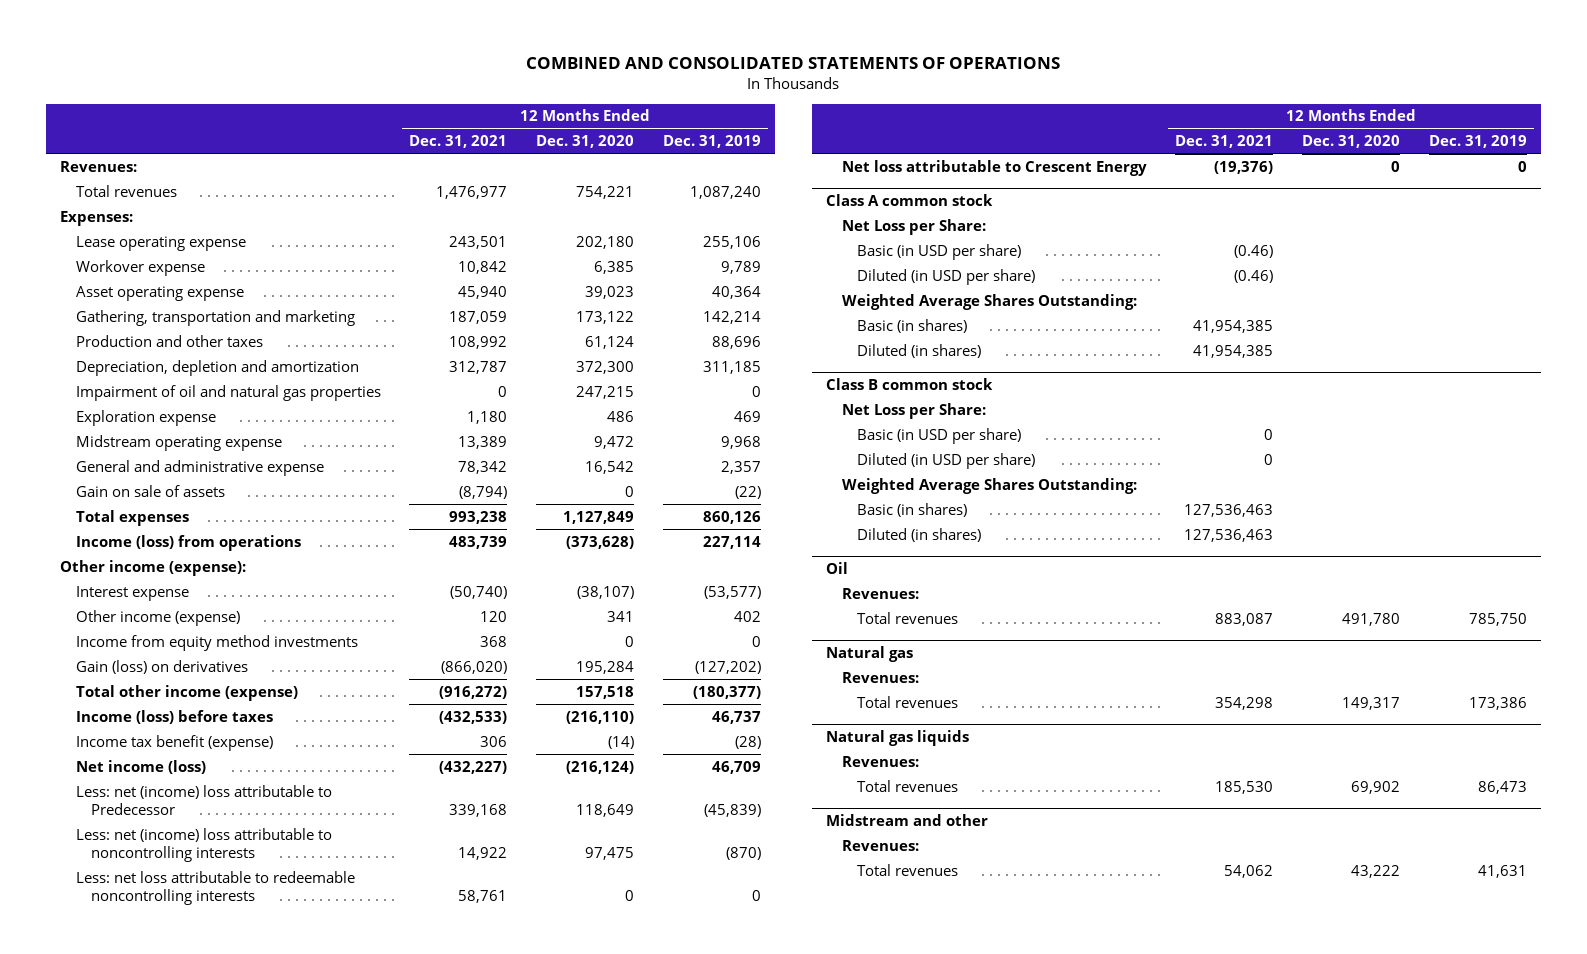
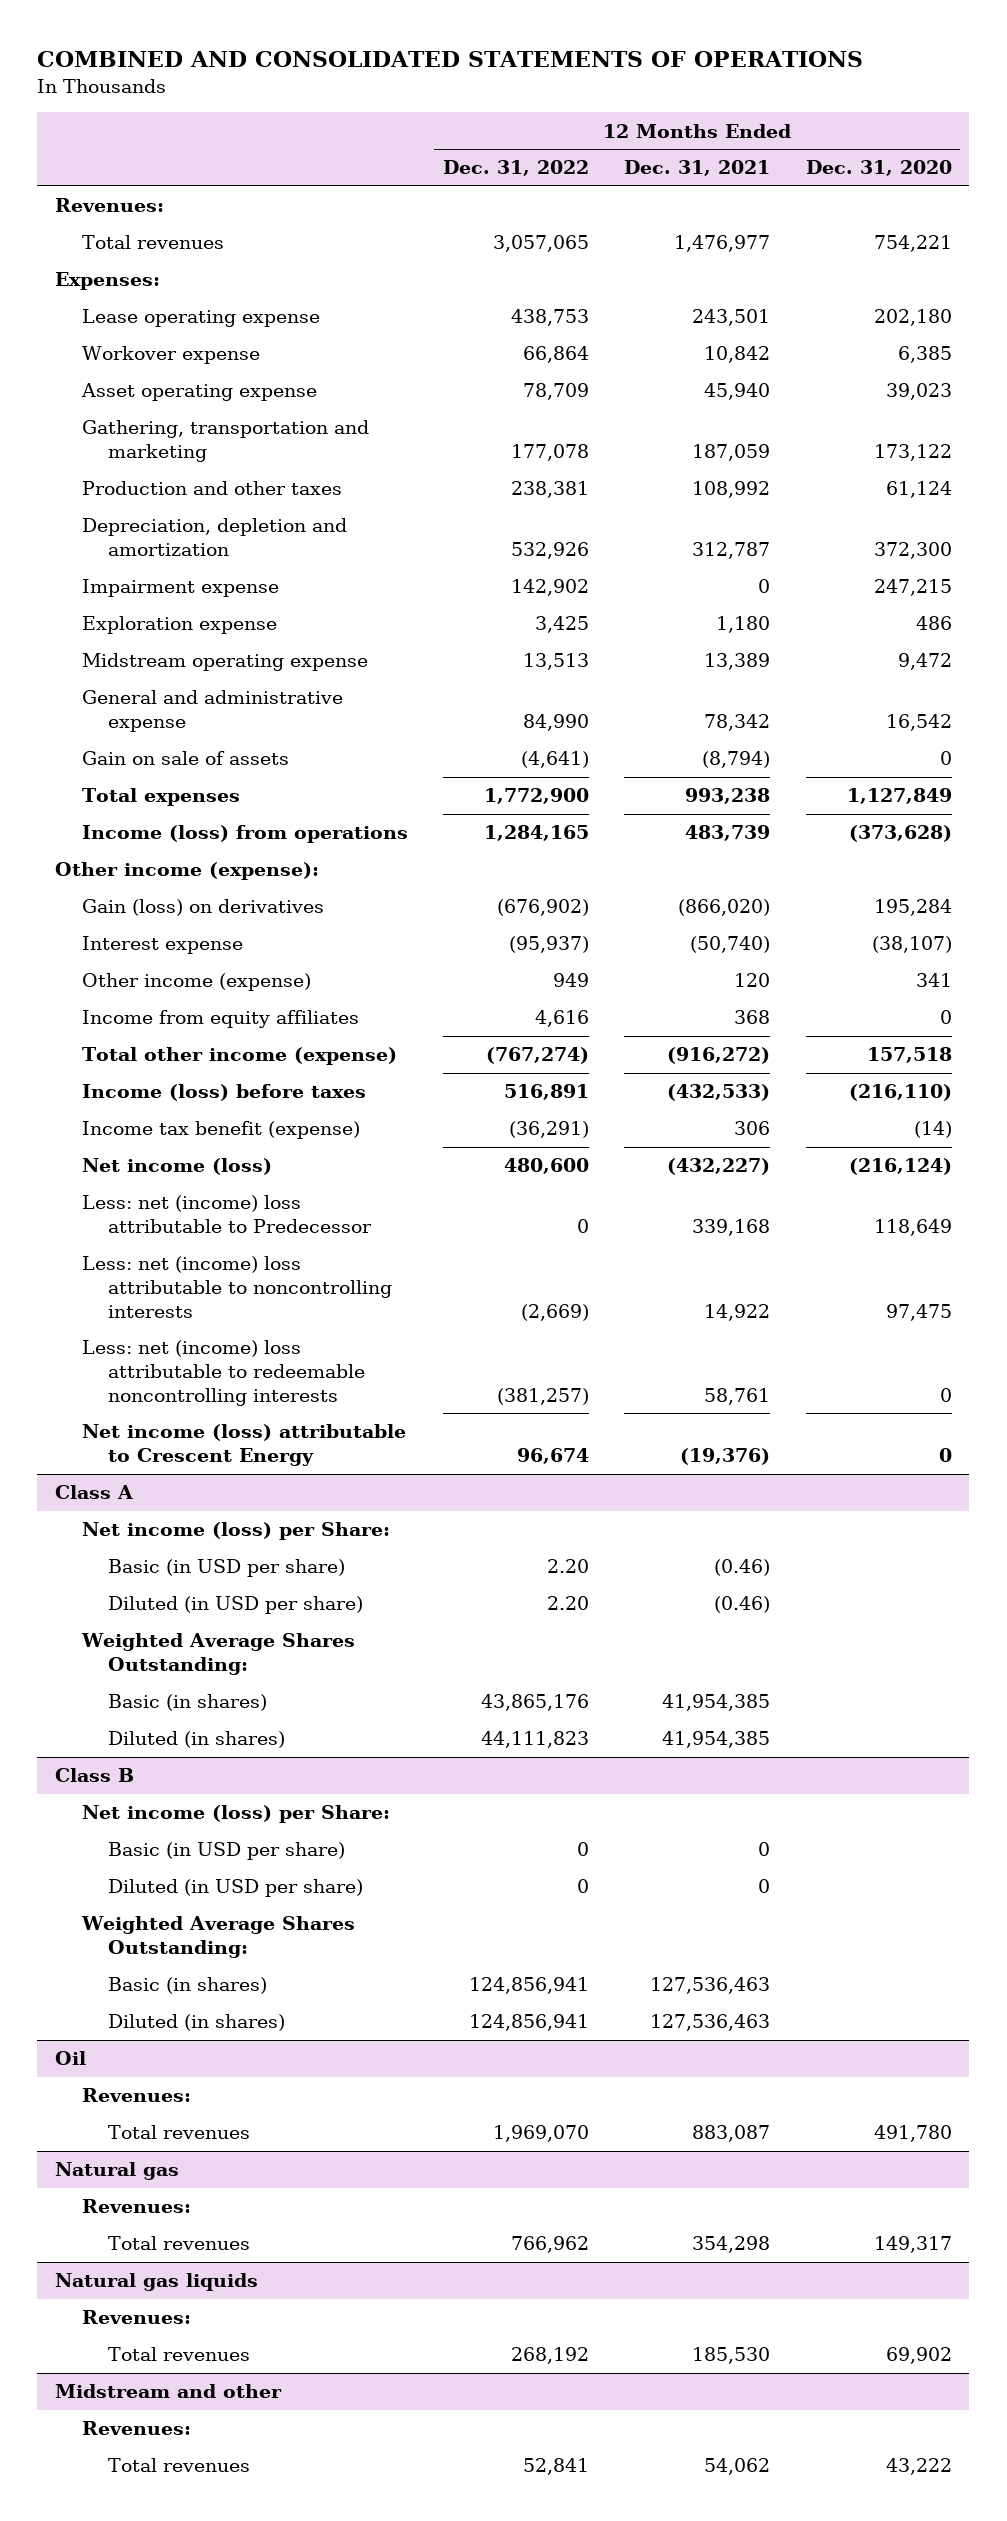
- | 12 Months Ended Dec. 31, 2021 | 12 Months Ended Dec. 31, 2020 | 12 Months Ended Dec. 31, 2019
+ | 12 Months Ended Dec. 31, 2022 | 12 Months Ended Dec. 31, 2021 | 12 Months Ended Dec. 31, 2020
- Impairment of oil and natural gas properties | 0 | 247,215 | 0
+ Impairment expense | 142,902 | 0 | 247,215
moved up: Gain (loss) on derivatives | (676,902) | (866,020) | 195,284
- Income from equity method investments | 368 | 0 | 0
+ Income from equity affiliates | 4,616 | 368 | 0
- Less: net loss attributable to redeemable noncontrolling interests | 58,761 | 0 | 0
- Net loss attributable to Crescent Energy | (19,376) | 0 | 0
- Class A common stock
- Net Loss per Share:
+ Less: net (income) loss attributable to redeemable noncontrolling interests | (381,257) | 58,761 | 0
+ Net income (loss) attributable to Crescent Energy | 96,674 | (19,376) | 0
+ Class A
+ Net income (loss) per Share:
- Class B common stock
- Net Loss per Share:
+ Class B
+ Net income (loss) per Share:

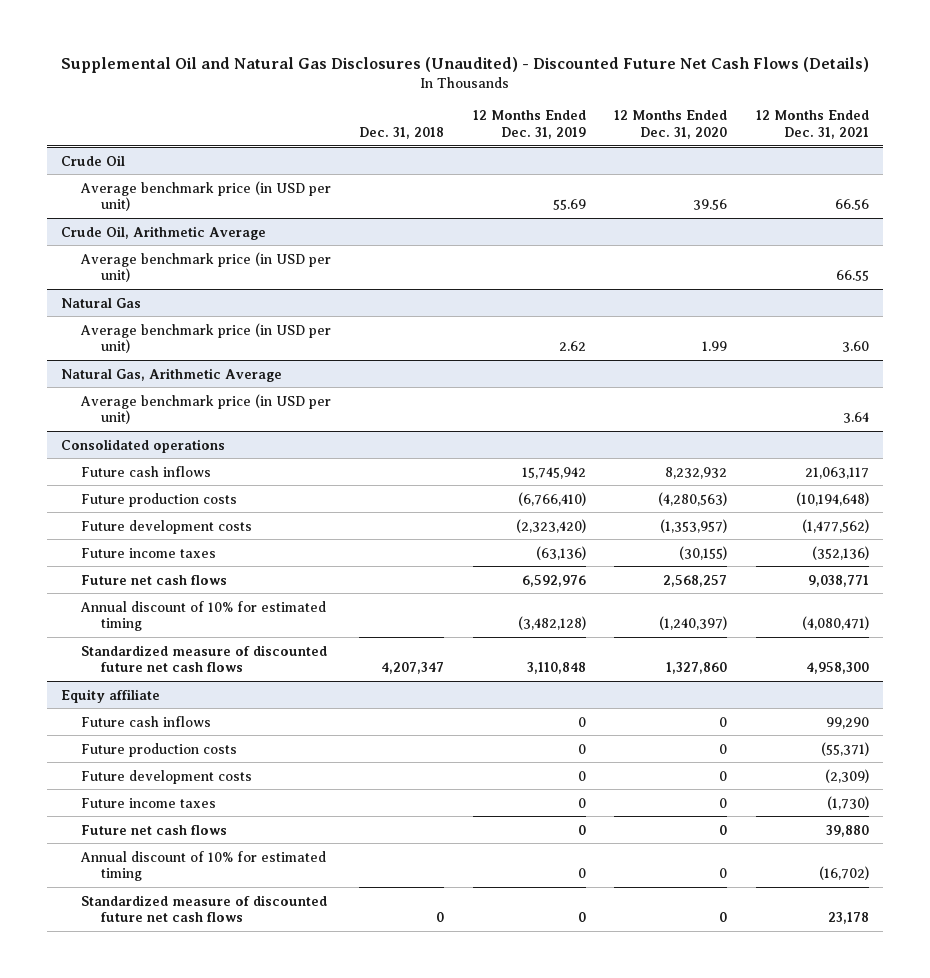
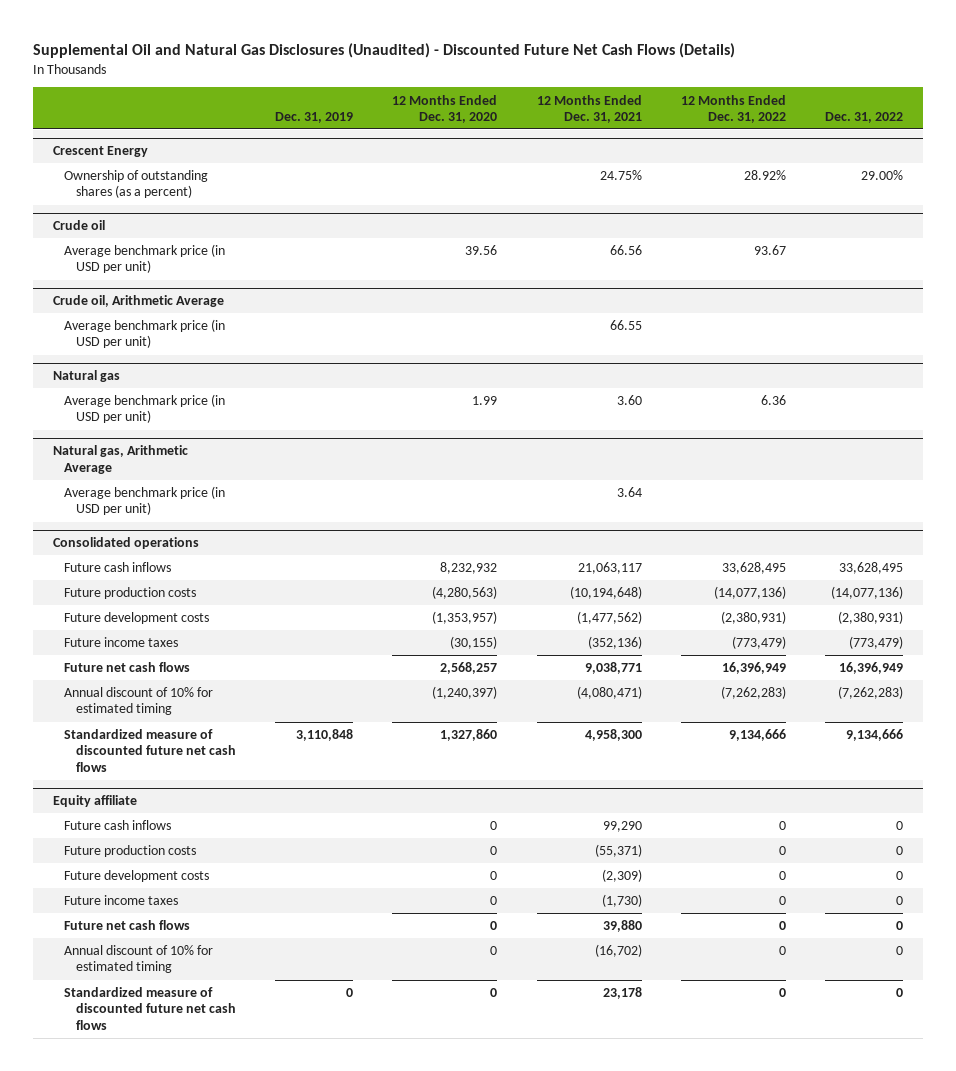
- | Dec. 31, 2018 | 12 Months Ended Dec. 31, 2019 | 12 Months Ended Dec. 31, 2020 | 12 Months Ended Dec. 31, 2021
+ | Dec. 31, 2019 | 12 Months Ended Dec. 31, 2020 | 12 Months Ended Dec. 31, 2021 | 12 Months Ended Dec. 31, 2022 | Dec. 31, 2022
- Crude Oil
+ Crescent Energy
+ Ownership of outstanding shares (as a percent) | | | 24.75% | 28.92% | 29.00%
+ Crude oil
- Crude Oil, Arithmetic Average
+ Crude oil, Arithmetic Average
- Natural Gas
+ Natural gas
- Natural Gas, Arithmetic Average
+ Natural gas, Arithmetic Average

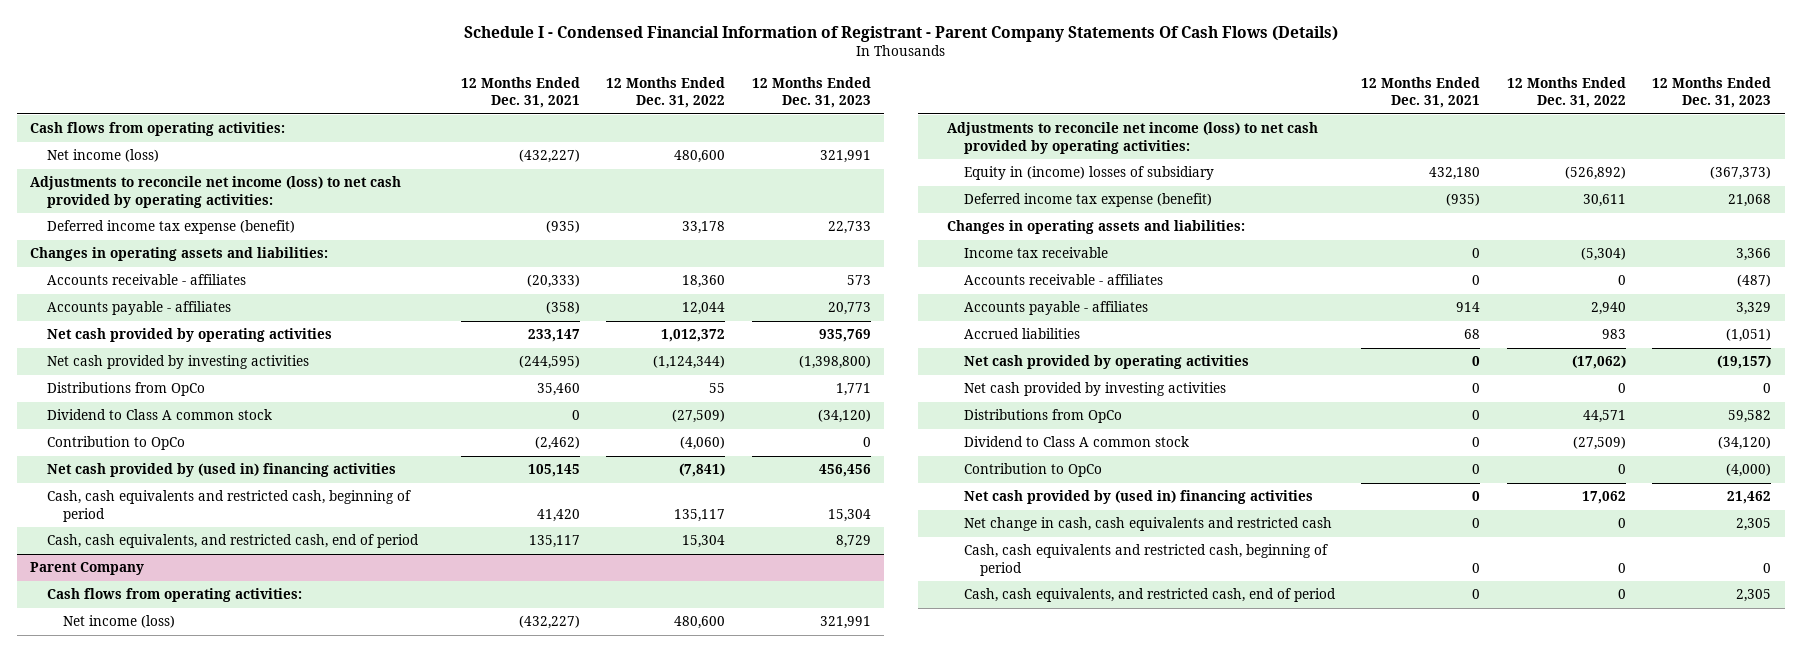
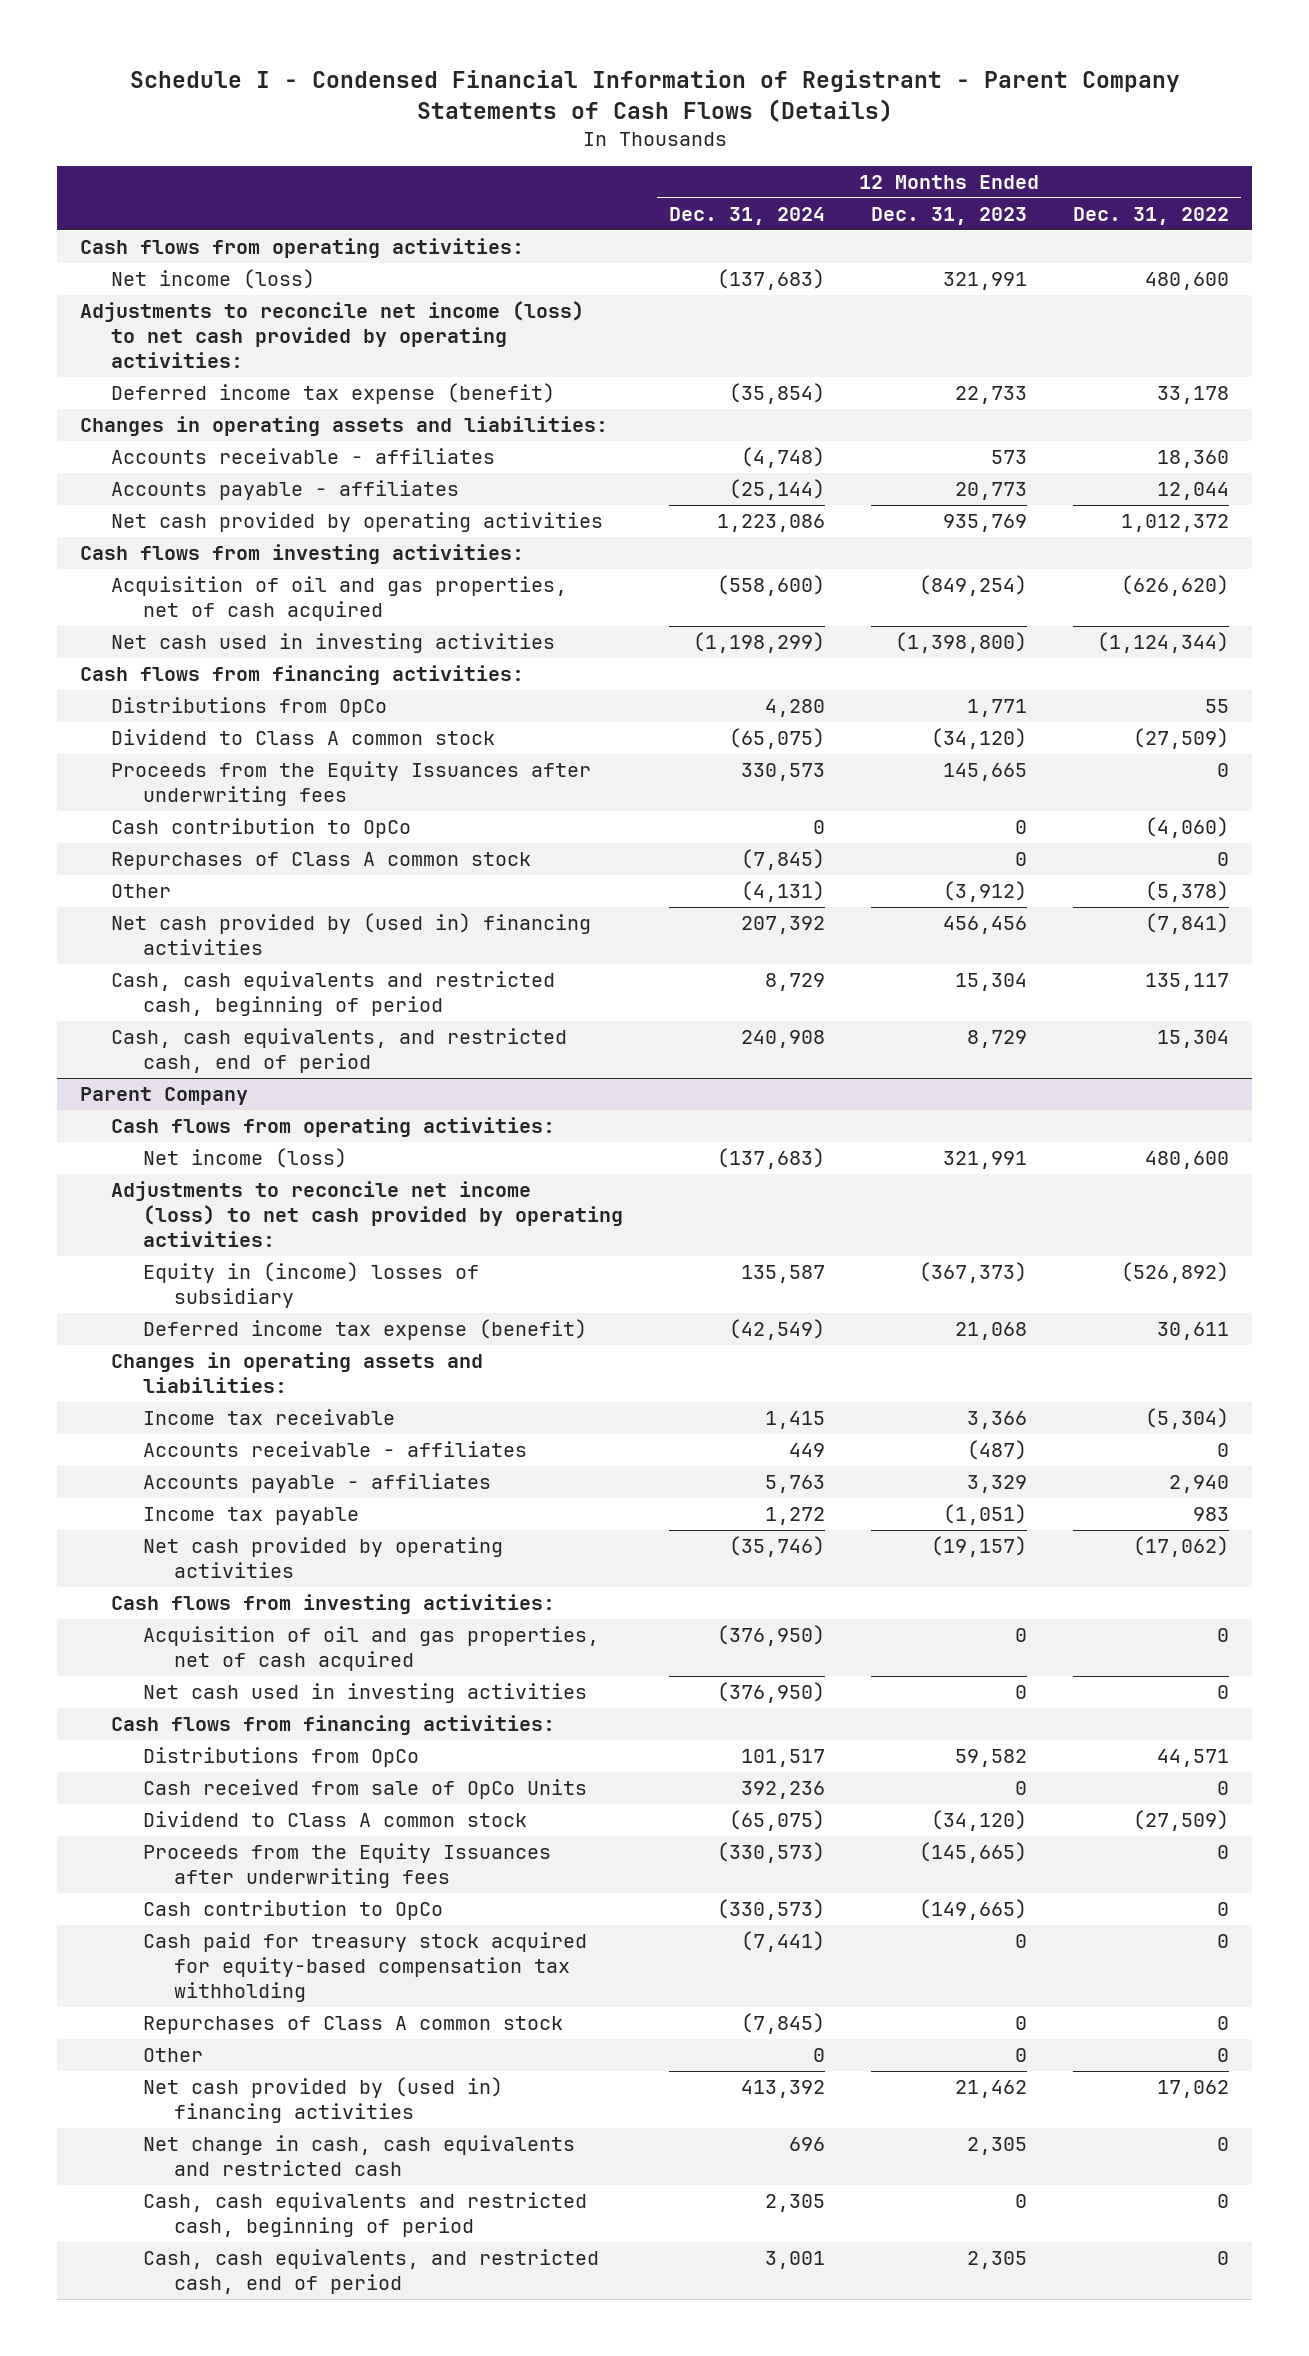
- Schedule I - Condensed Financial Information of Registrant - Parent Company Statements Of Cash Flows (Details)
+ Schedule I - Condensed Financial Information of Registrant - Parent Company Statements of Cash Flows (Details)
- | 12 Months Ended Dec. 31, 2021 | 12 Months Ended Dec. 31, 2022 | 12 Months Ended Dec. 31, 2023
+ | 12 Months Ended Dec. 31, 2024 | 12 Months Ended Dec. 31, 2023 | 12 Months Ended Dec. 31, 2022
- Net cash provided by investing activities | (244,595) | (1,124,344) | (1,398,800)
+ Cash flows from investing activities:
+ Acquisition of oil and gas properties, net of cash acquired | (558,600) | (849,254) | (626,620)
+ Net cash used in investing activities | (1,198,299) | (1,398,800) | (1,124,344)
+ Cash flows from financing activities:
- Contribution to OpCo | (2,462) | (4,060) | 0
+ Proceeds from the Equity Issuances after underwriting fees | 330,573 | 145,665 | 0
+ Cash contribution to OpCo | 0 | 0 | (4,060)
+ Repurchases of Class A common stock | (7,845) | 0 | 0
+ Other | (4,131) | (3,912) | (5,378)
@ Parent Company
- Accrued liabilities | 68 | 983 | (1,051)
+ Income tax payable | 1,272 | (1,051) | 983
- Net cash provided by investing activities | 0 | 0 | 0
+ Cash flows from investing activities:
+ Acquisition of oil and gas properties, net of cash acquired | (376,950) | 0 | 0
+ Net cash used in investing activities | (376,950) | 0 | 0
+ Cash flows from financing activities:
+ Cash received from sale of OpCo Units | 392,236 | 0 | 0
- Contribution to OpCo | 0 | 0 | (4,000)
+ Proceeds from the Equity Issuances after underwriting fees | (330,573) | (145,665) | 0
+ Cash contribution to OpCo | (330,573) | (149,665) | 0
+ Cash paid for treasury stock acquired for equity-based compensation tax withholding | (7,441) | 0 | 0
+ Repurchases of Class A common stock | (7,845) | 0 | 0
+ Other | 0 | 0 | 0

